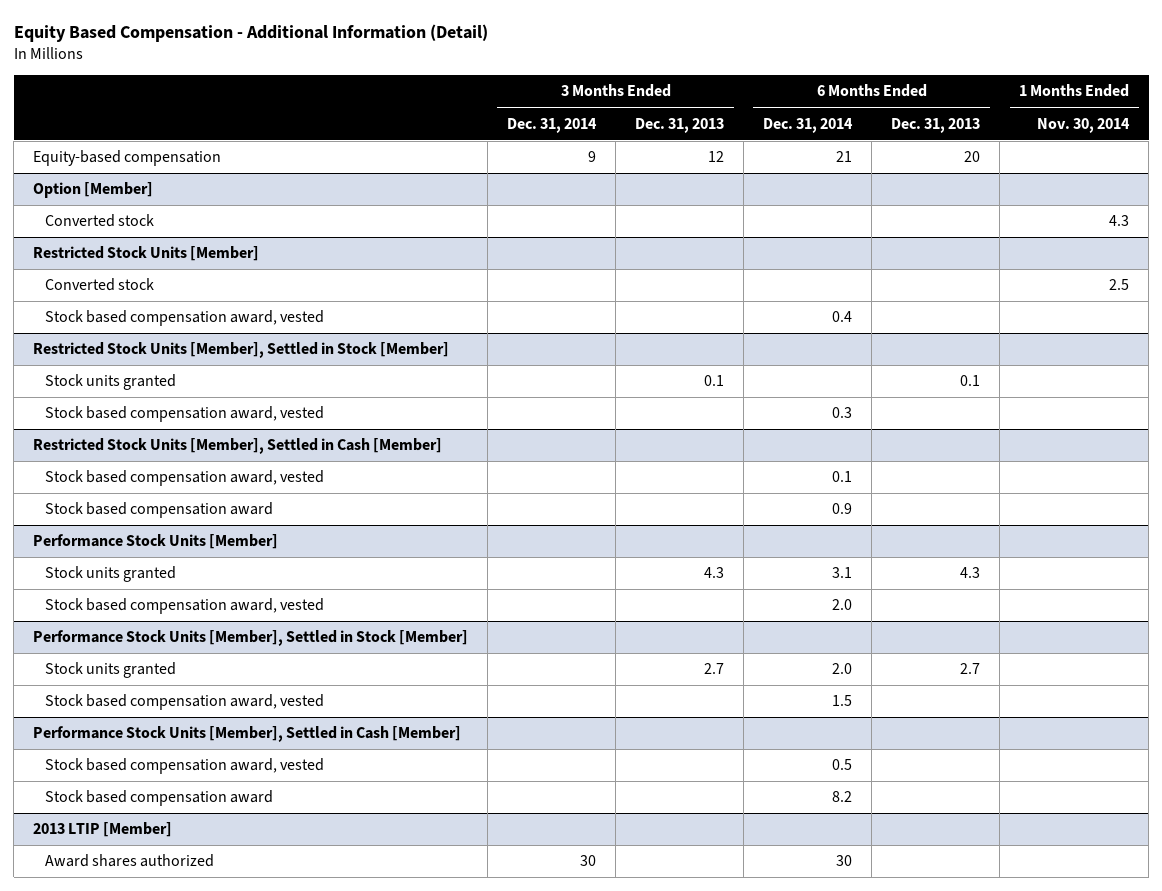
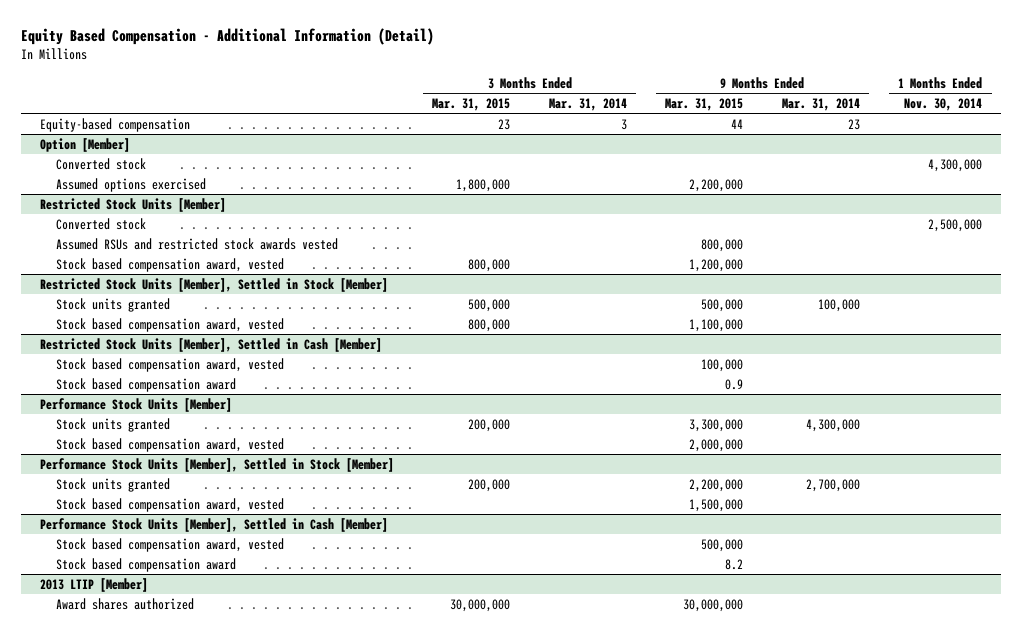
- | 3 Months Ended Dec. 31, 2014 | 3 Months Ended Dec. 31, 2013 | 6 Months Ended Dec. 31, 2014 | 6 Months Ended Dec. 31, 2013 | 1 Months Ended Nov. 30, 2014
+ | 3 Months Ended Mar. 31, 2015 | 3 Months Ended Mar. 31, 2014 | 9 Months Ended Mar. 31, 2015 | 9 Months Ended Mar. 31, 2014 | 1 Months Ended Nov. 30, 2014
@ Option [Member]
- Converted stock | | | | | 4.3
+ Converted stock | | | | | 4,300,000
+ Assumed options exercised | 1,800,000 | | 2,200,000 | |
@ Restricted Stock Units [Member]
- Converted stock | | | | | 2.5
+ Converted stock | | | | | 2,500,000
+ Assumed RSUs and restricted stock awards vested | | | 800,000 | |

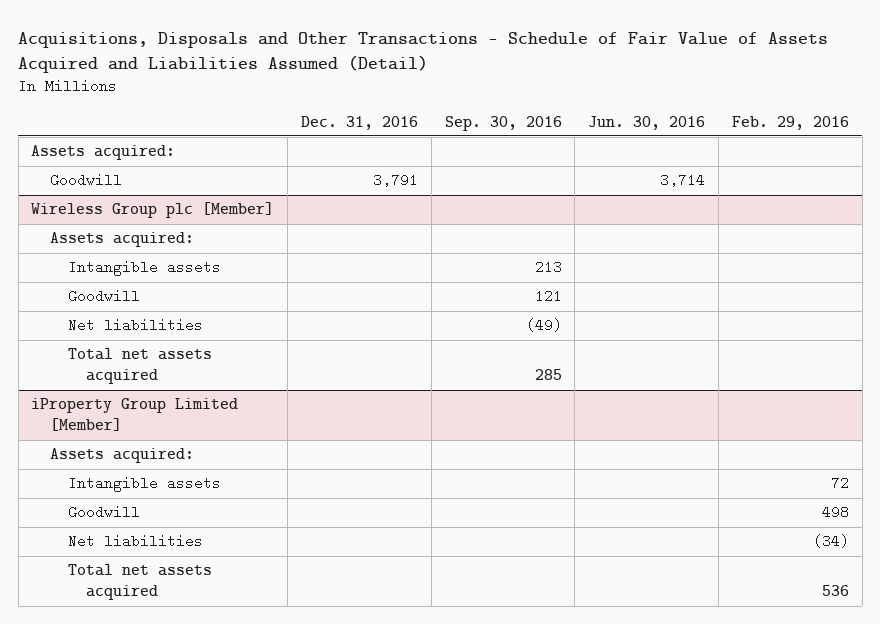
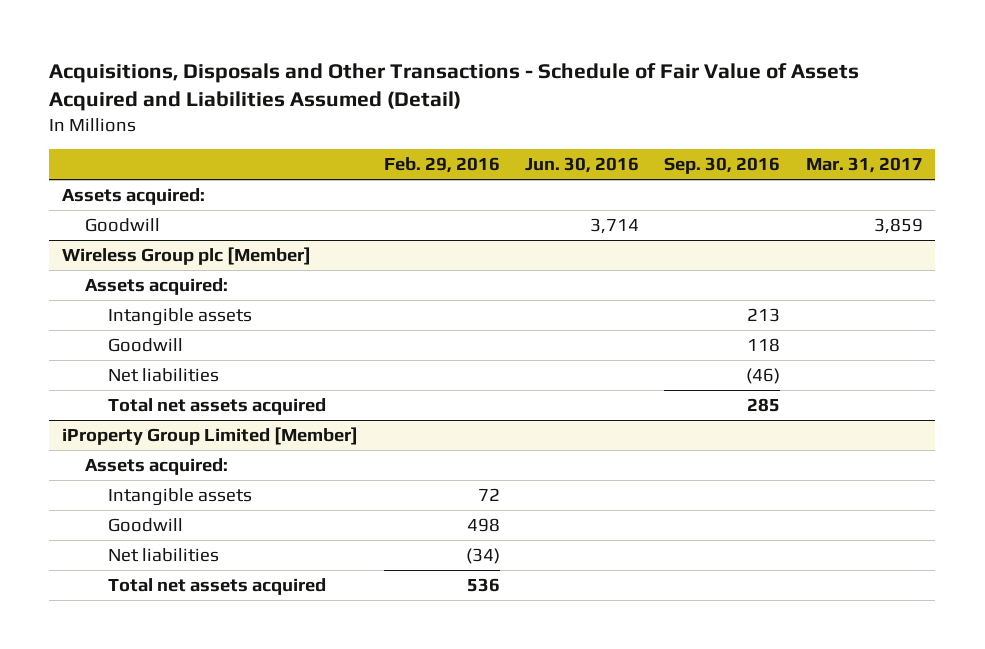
- | Dec. 31, 2016 | Sep. 30, 2016 | Jun. 30, 2016 | Feb. 29, 2016
+ | Feb. 29, 2016 | Jun. 30, 2016 | Sep. 30, 2016 | Mar. 31, 2017
@ Wireless Group plc [Member]
- Goodwill | | 121 | |
- Net liabilities | | (49) | |
+ Goodwill | | | 118 |
+ Net liabilities | | | (46) |

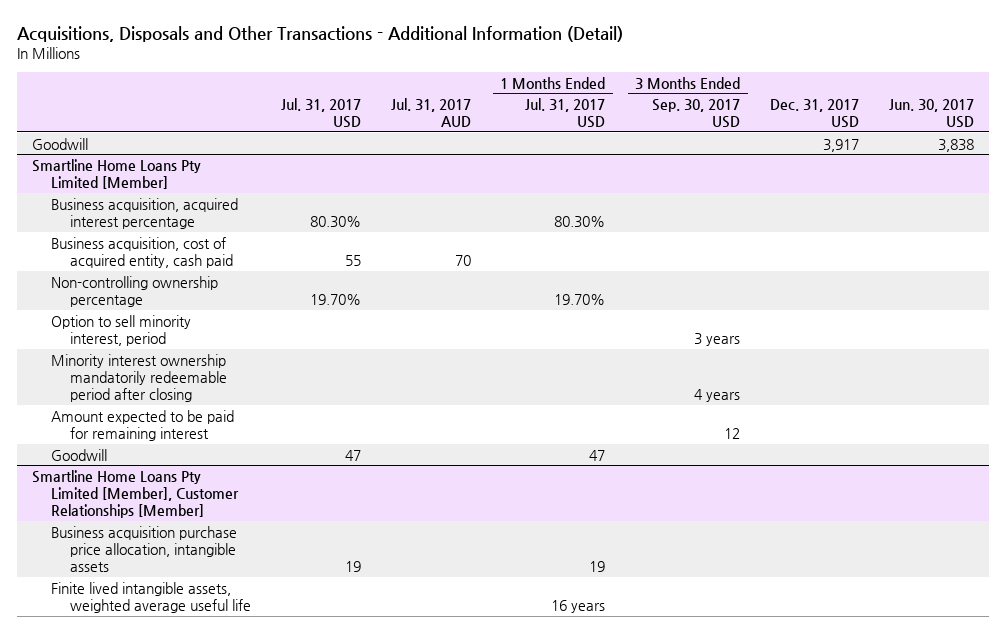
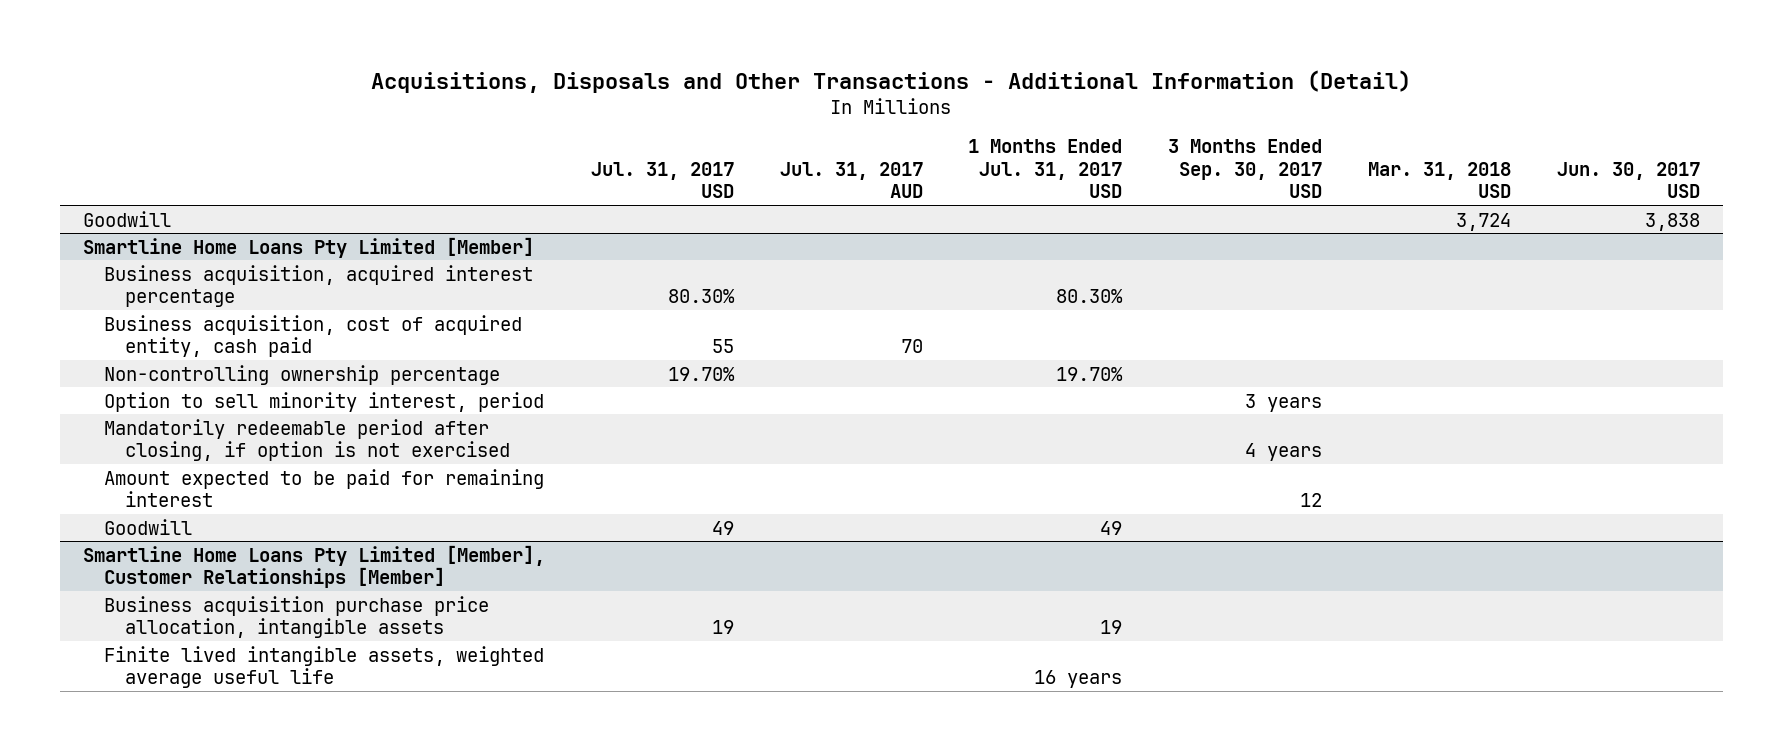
- | Jul. 31, 2017 USD | Jul. 31, 2017 AUD | 1 Months Ended Jul. 31, 2017 USD | 3 Months Ended Sep. 30, 2017 USD | Dec. 31, 2017 USD | Jun. 30, 2017 USD
+ | Jul. 31, 2017 USD | Jul. 31, 2017 AUD | 1 Months Ended Jul. 31, 2017 USD | 3 Months Ended Sep. 30, 2017 USD | Mar. 31, 2018 USD | Jun. 30, 2017 USD
@ Smartline Home Loans Pty Limited [Member]
- Minority interest ownership mandatorily redeemable period after closing | | | | 4 years | |
+ Mandatorily redeemable period after closing, if option is not exercised | | | | 4 years | |
- Goodwill | 47 | | 47 | | |
+ Goodwill | 49 | | 49 | | |

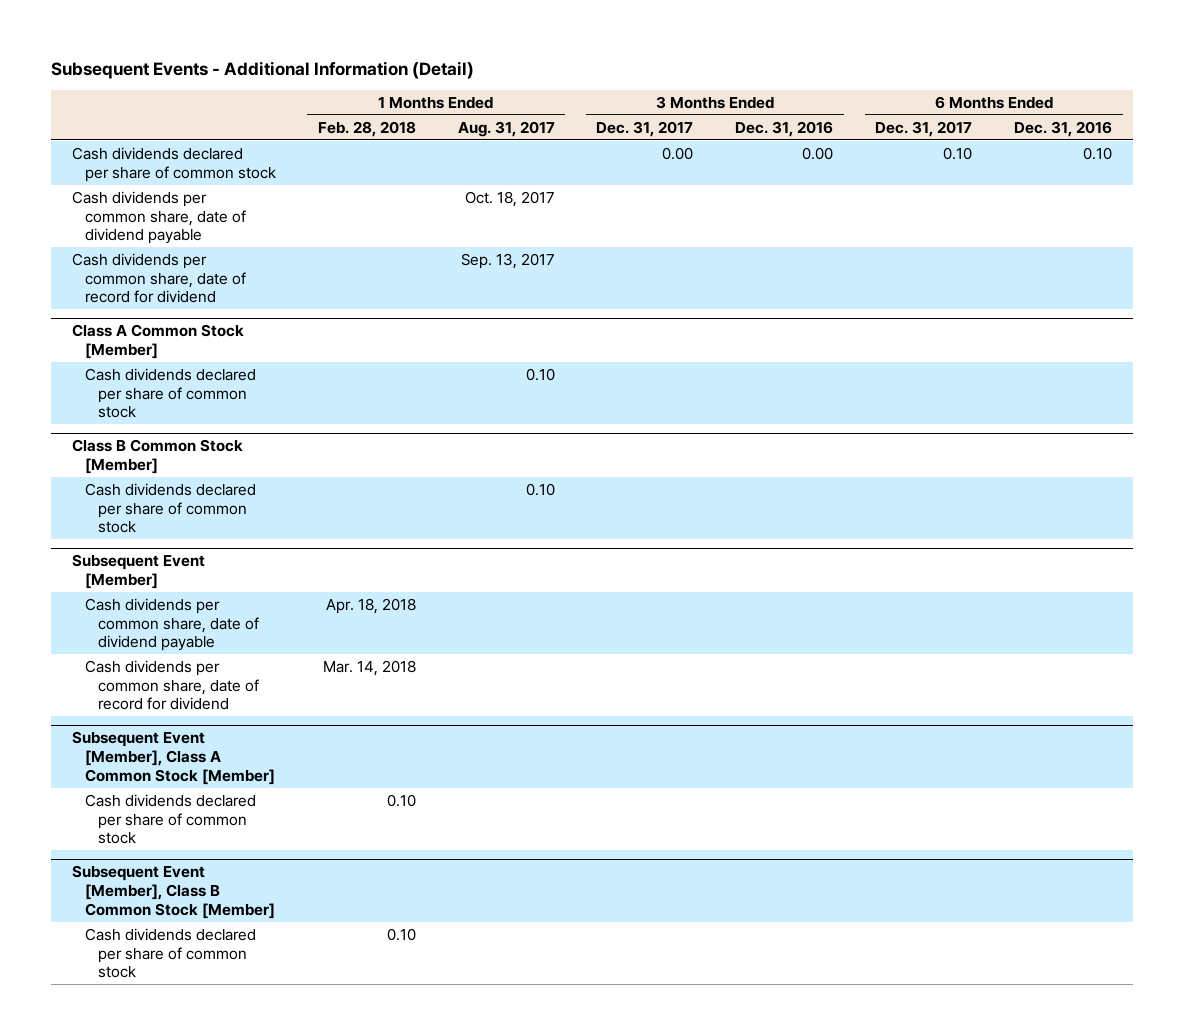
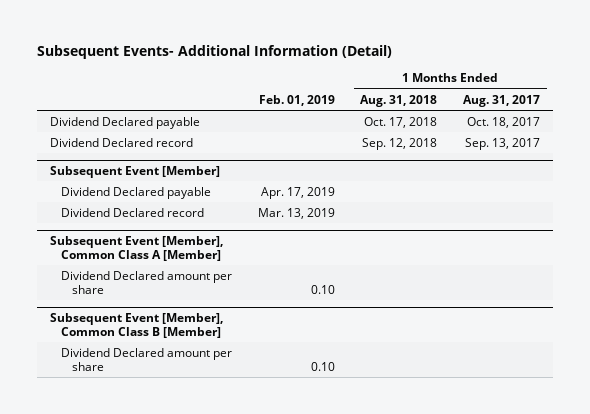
- Subsequent Events - Additional Information (Detail)
+ Subsequent Events- Additional Information (Detail)
- | 1 Months Ended Feb. 28, 2018 | 1 Months Ended Aug. 31, 2017 | 3 Months Ended Dec. 31, 2017 | 3 Months Ended Dec. 31, 2016 | 6 Months Ended Dec. 31, 2017 | 6 Months Ended Dec. 31, 2016
+ | Feb. 01, 2019 | 1 Months Ended Aug. 31, 2018 | 1 Months Ended Aug. 31, 2017
- Cash dividends declared per share of common stock | | | 0.00 | 0.00 | 0.10 | 0.10
- Cash dividends per common share, date of dividend payable | | Oct. 18, 2017 | | | |
- Cash dividends per common share, date of record for dividend | | Sep. 13, 2017 | | | |
- Class A Common Stock [Member]
- Cash dividends declared per share of common stock | | 0.10 | | | |
- Class B Common Stock [Member]
- Cash dividends declared per share of common stock | | 0.10 | | | |
+ Dividend Declared payable | | Oct. 17, 2018 | Oct. 18, 2017
+ Dividend Declared record | | Sep. 12, 2018 | Sep. 13, 2017
@ Subsequent Event [Member]
- Cash dividends per common share, date of dividend payable | Apr. 18, 2018 | | | | |
- Cash dividends per common share, date of record for dividend | Mar. 14, 2018 | | | | |
- Subsequent Event [Member], Class A Common Stock [Member]
- Cash dividends declared per share of common stock | 0.10 | | | | |
- Subsequent Event [Member], Class B Common Stock [Member]
- Cash dividends declared per share of common stock | 0.10 | | | | |
@ Subsequent Event [Member]
+ Dividend Declared payable | Apr. 17, 2019 | |
+ Dividend Declared record | Mar. 13, 2019 | |
+ Subsequent Event [Member], Common Class A [Member]
+ Dividend Declared amount per share | 0.10 | |
+ Subsequent Event [Member], Common Class B [Member]
+ Dividend Declared amount per share | 0.10 | |

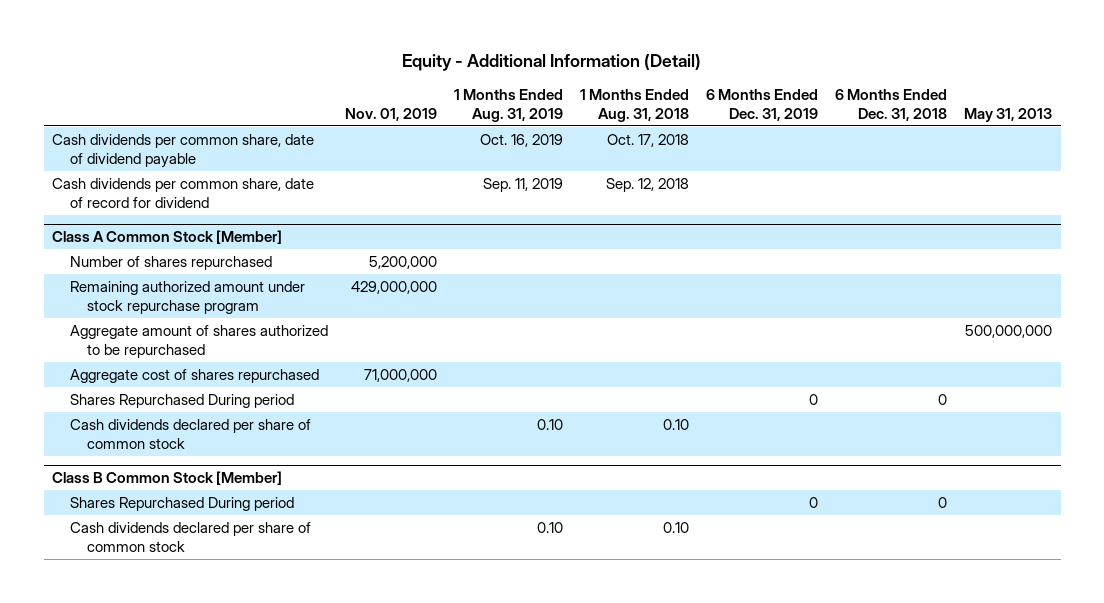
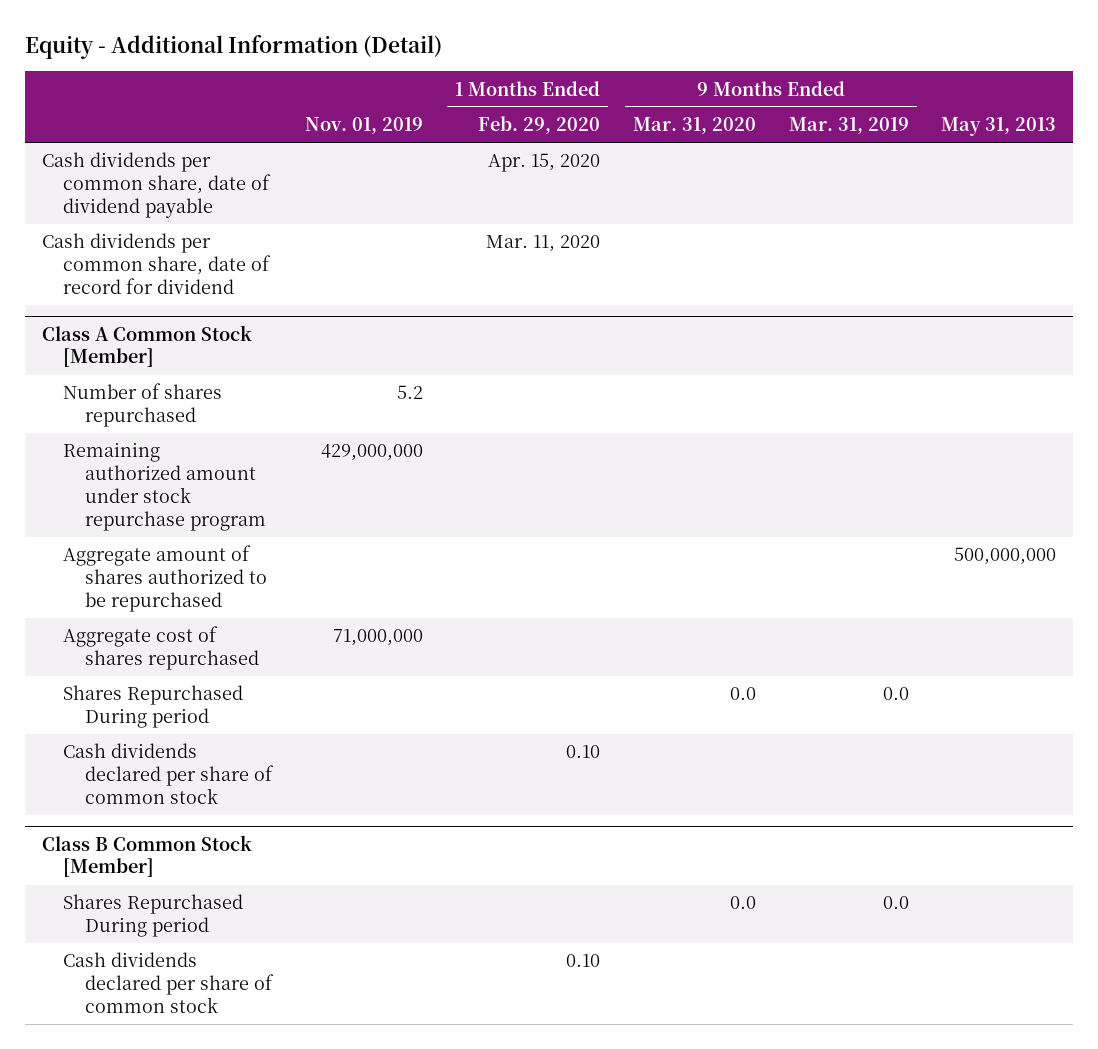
- | Nov. 01, 2019 | 1 Months Ended Aug. 31, 2019 | 1 Months Ended Aug. 31, 2018 | 6 Months Ended Dec. 31, 2019 | 6 Months Ended Dec. 31, 2018 | May 31, 2013
+ | Nov. 01, 2019 | 1 Months Ended Feb. 29, 2020 | 9 Months Ended Mar. 31, 2020 | 9 Months Ended Mar. 31, 2019 | May 31, 2013
@ Class A Common Stock [Member]
- Number of shares repurchased | 5,200,000 | | | | |
+ Number of shares repurchased | 5.2 | | | |

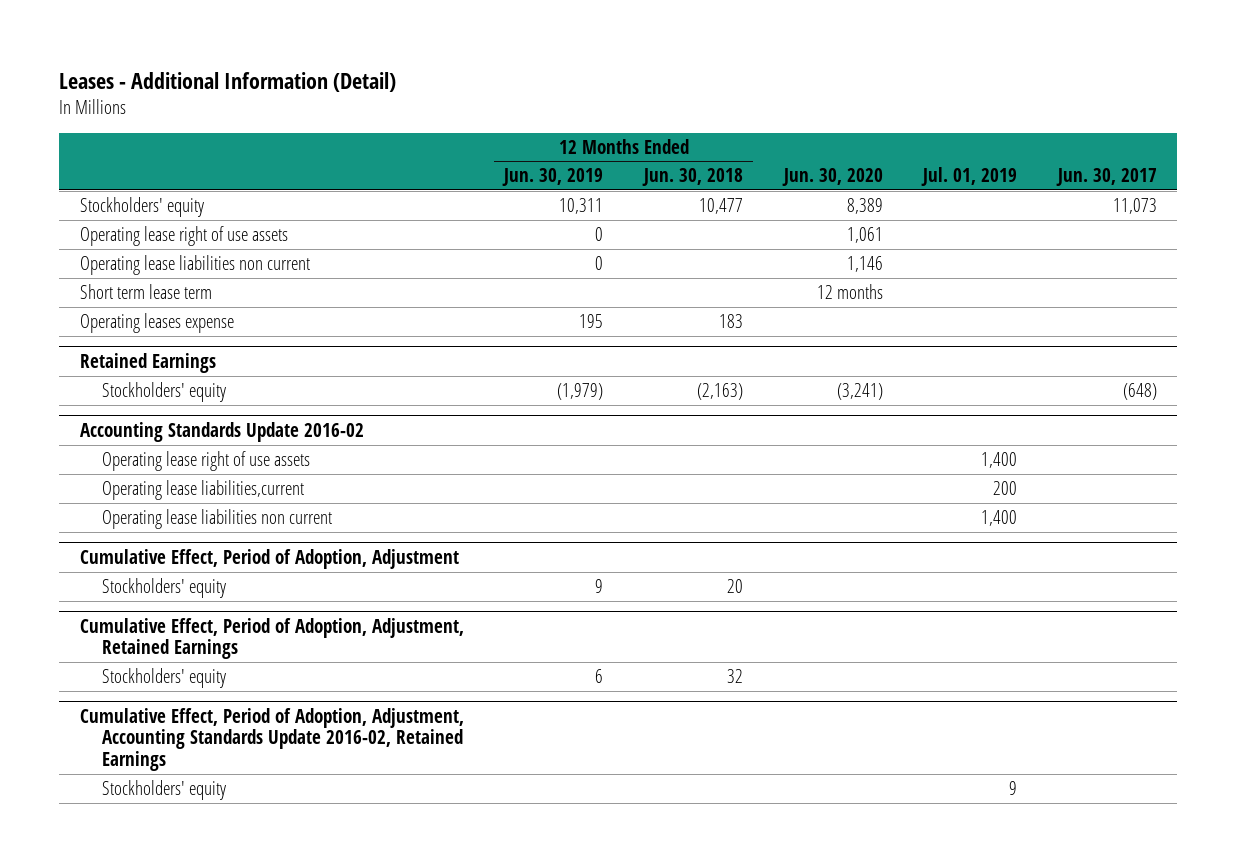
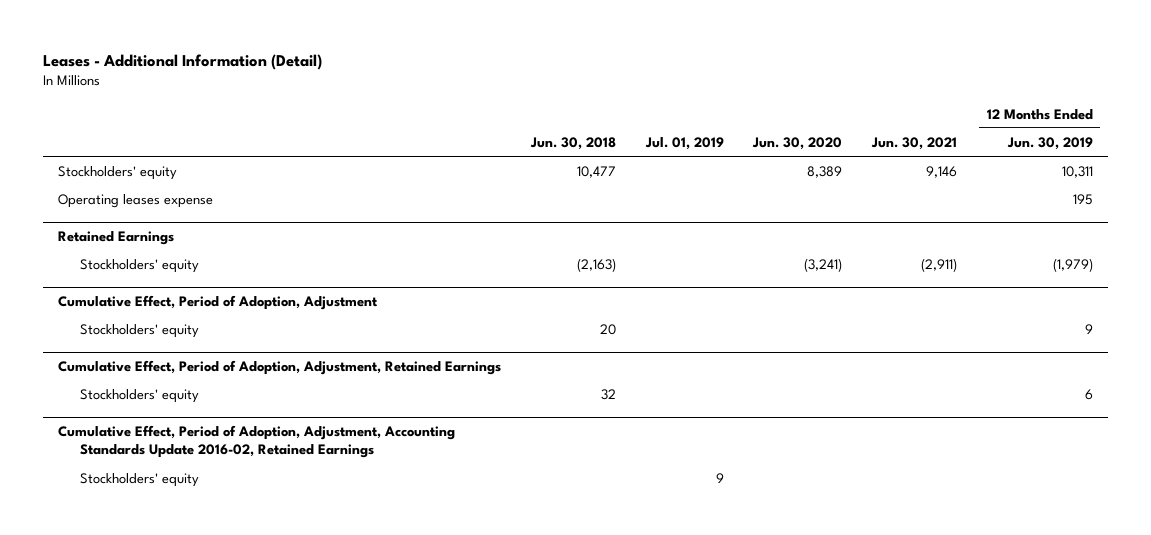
- | 12 Months Ended Jun. 30, 2019 | 12 Months Ended Jun. 30, 2018 | Jun. 30, 2020 | Jul. 01, 2019 | Jun. 30, 2017
+ | Jun. 30, 2018 | Jul. 01, 2019 | Jun. 30, 2020 | Jun. 30, 2021 | 12 Months Ended Jun. 30, 2019
- Operating lease right of use assets | 0 | | 1,061 | |
- Operating lease liabilities non current | 0 | | 1,146 | |
- Short term lease term | | | 12 months | |
- Accounting Standards Update 2016-02
- Operating lease right of use assets | | | | 1,400 |
- Operating lease liabilities,current | | | | 200 |
- Operating lease liabilities non current | | | | 1,400 |

